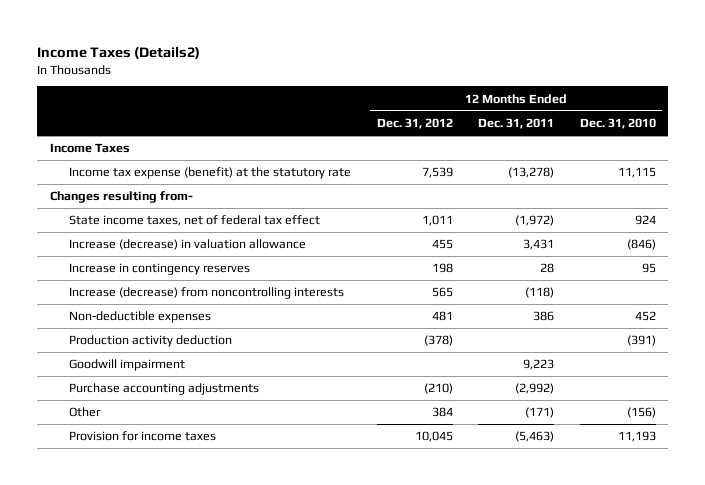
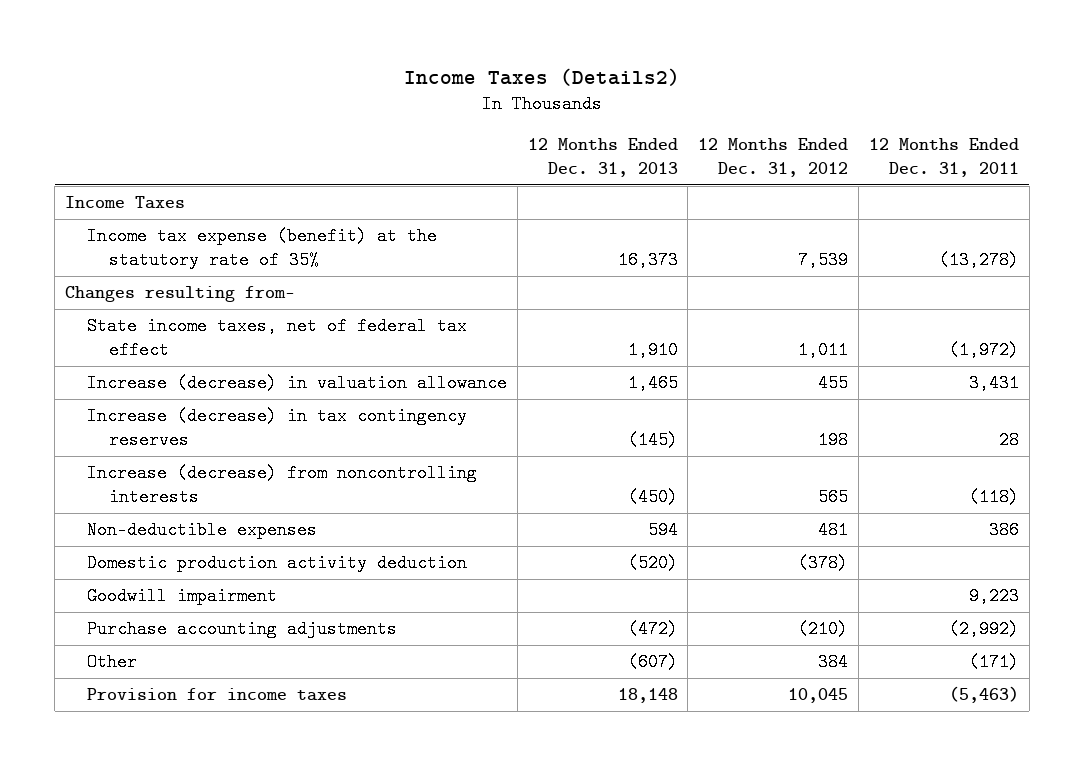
- | 12 Months Ended Dec. 31, 2012 | 12 Months Ended Dec. 31, 2011 | 12 Months Ended Dec. 31, 2010
+ | 12 Months Ended Dec. 31, 2013 | 12 Months Ended Dec. 31, 2012 | 12 Months Ended Dec. 31, 2011
- Income tax expense (benefit) at the statutory rate | 7,539 | (13,278) | 11,115
+ Income tax expense (benefit) at the statutory rate of 35% | 16,373 | 7,539 | (13,278)
- Increase in contingency reserves | 198 | 28 | 95
+ Increase (decrease) in tax contingency reserves | (145) | 198 | 28
- Production activity deduction | (378) | | (391)
+ Domestic production activity deduction | (520) | (378) |

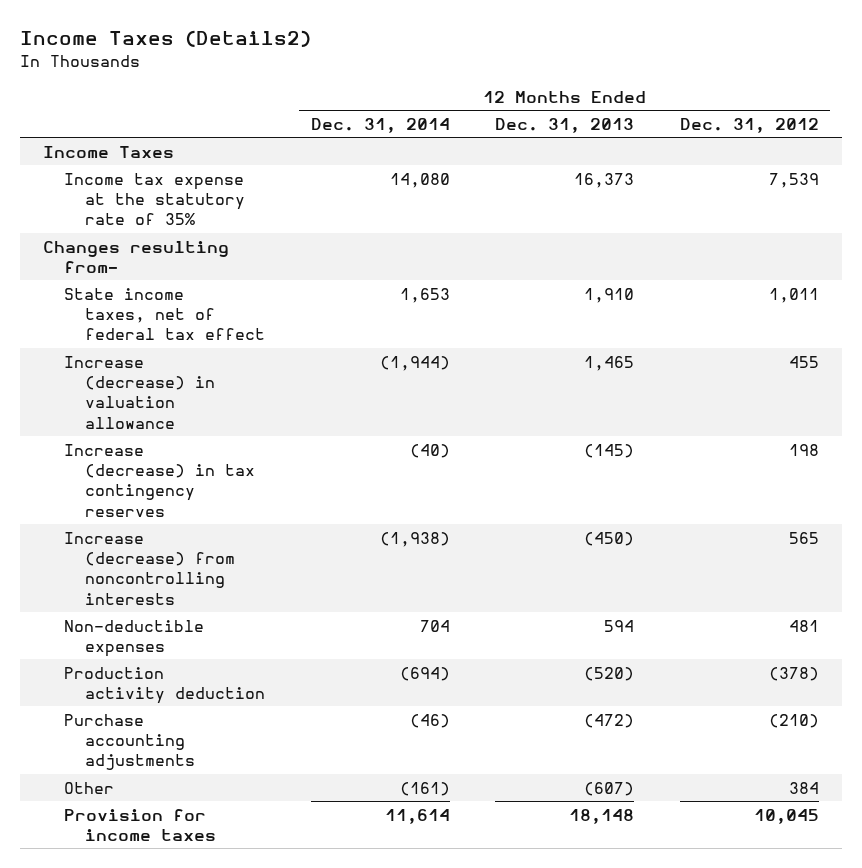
- | 12 Months Ended Dec. 31, 2013 | 12 Months Ended Dec. 31, 2012 | 12 Months Ended Dec. 31, 2011
+ | 12 Months Ended Dec. 31, 2014 | 12 Months Ended Dec. 31, 2013 | 12 Months Ended Dec. 31, 2012
- Income tax expense (benefit) at the statutory rate of 35% | 16,373 | 7,539 | (13,278)
+ Income tax expense at the statutory rate of 35% | 14,080 | 16,373 | 7,539
- Domestic production activity deduction | (520) | (378) |
- Goodwill impairment | | | 9,223
+ Production activity deduction | (694) | (520) | (378)

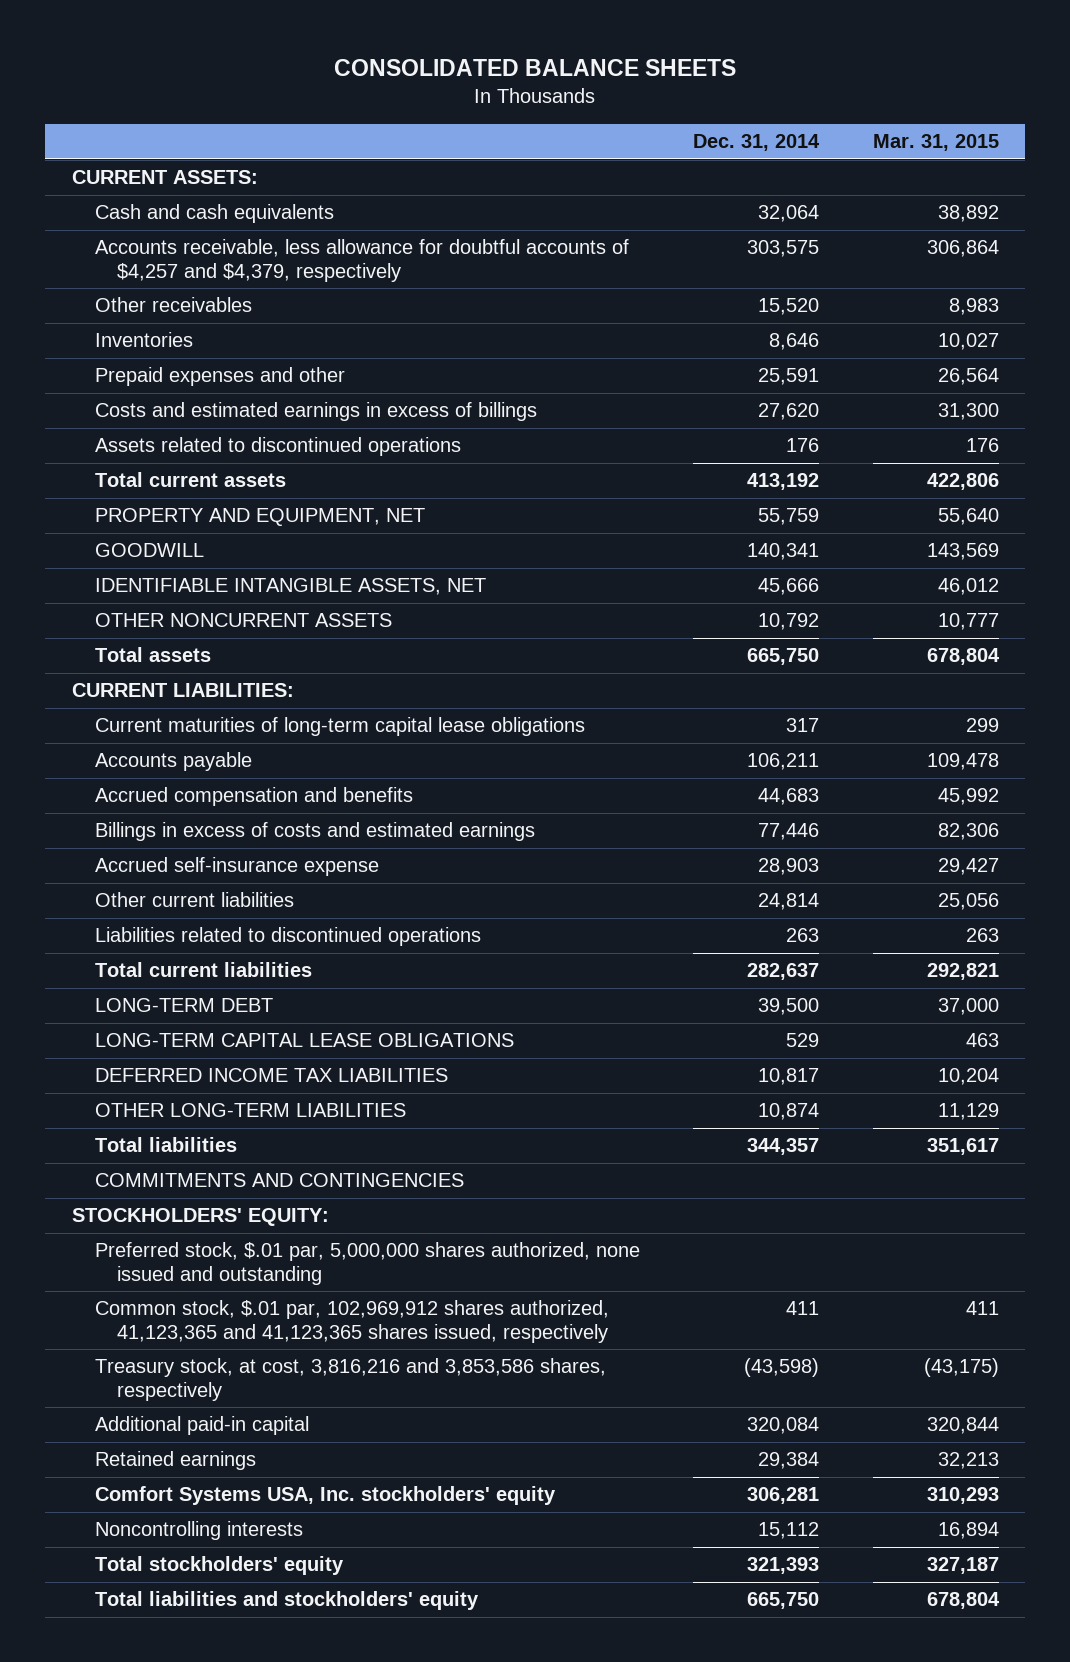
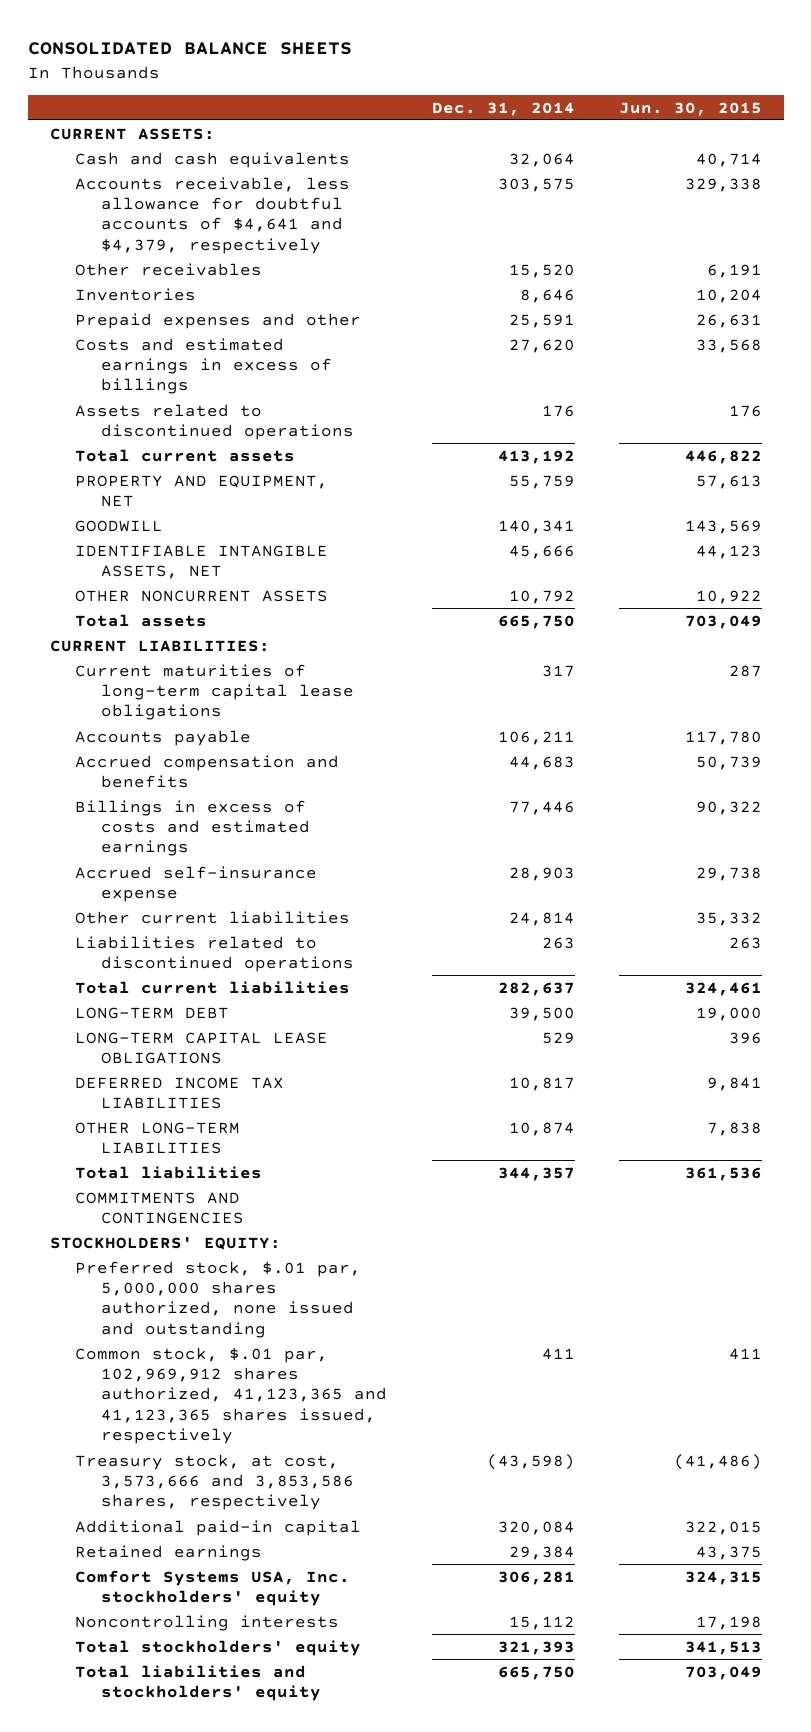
- | Dec. 31, 2014 | Mar. 31, 2015
+ | Dec. 31, 2014 | Jun. 30, 2015
- Accounts receivable, less allowance for doubtful accounts of $4,257 and $4,379, respectively | 303,575 | 306,864
+ Accounts receivable, less allowance for doubtful accounts of $4,641 and $4,379, respectively | 303,575 | 329,338
- Treasury stock, at cost, 3,816,216 and 3,853,586 shares, respectively | (43,598) | (43,175)
+ Treasury stock, at cost, 3,573,666 and 3,853,586 shares, respectively | (43,598) | (41,486)

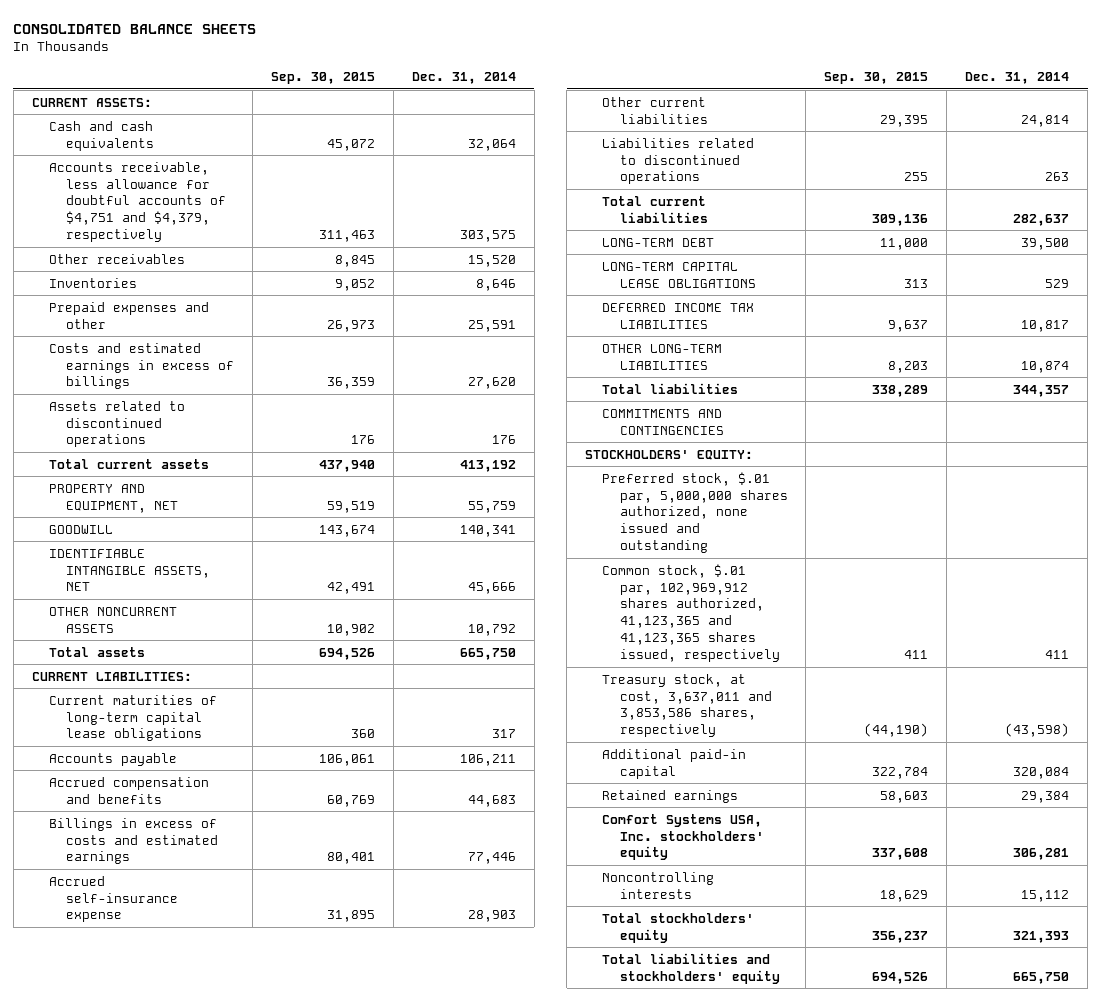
- | Dec. 31, 2014 | Jun. 30, 2015
+ | Sep. 30, 2015 | Dec. 31, 2014
- Accounts receivable, less allowance for doubtful accounts of $4,641 and $4,379, respectively | 303,575 | 329,338
+ Accounts receivable, less allowance for doubtful accounts of $4,751 and $4,379, respectively | 311,463 | 303,575
- Treasury stock, at cost, 3,573,666 and 3,853,586 shares, respectively | (43,598) | (41,486)
+ Treasury stock, at cost, 3,637,011 and 3,853,586 shares, respectively | (44,190) | (43,598)

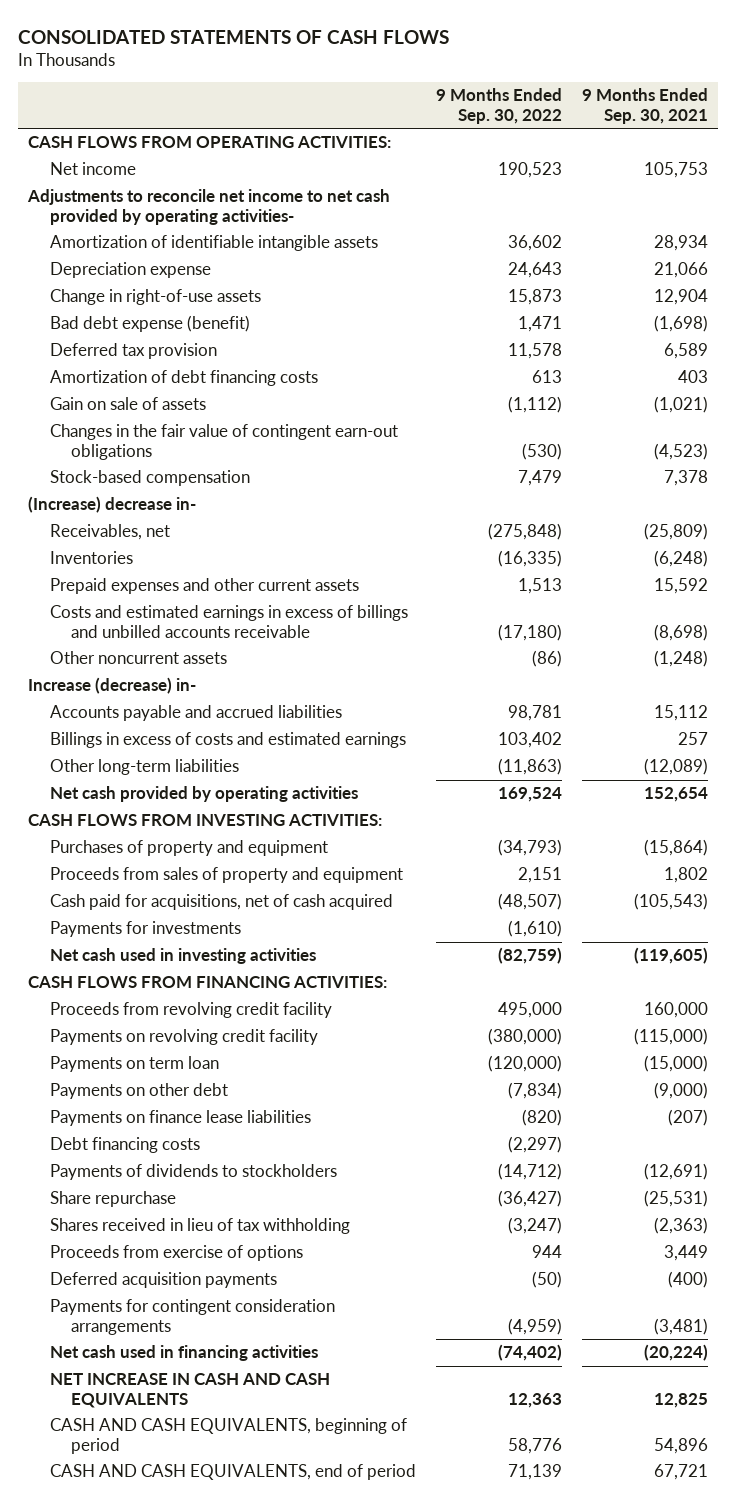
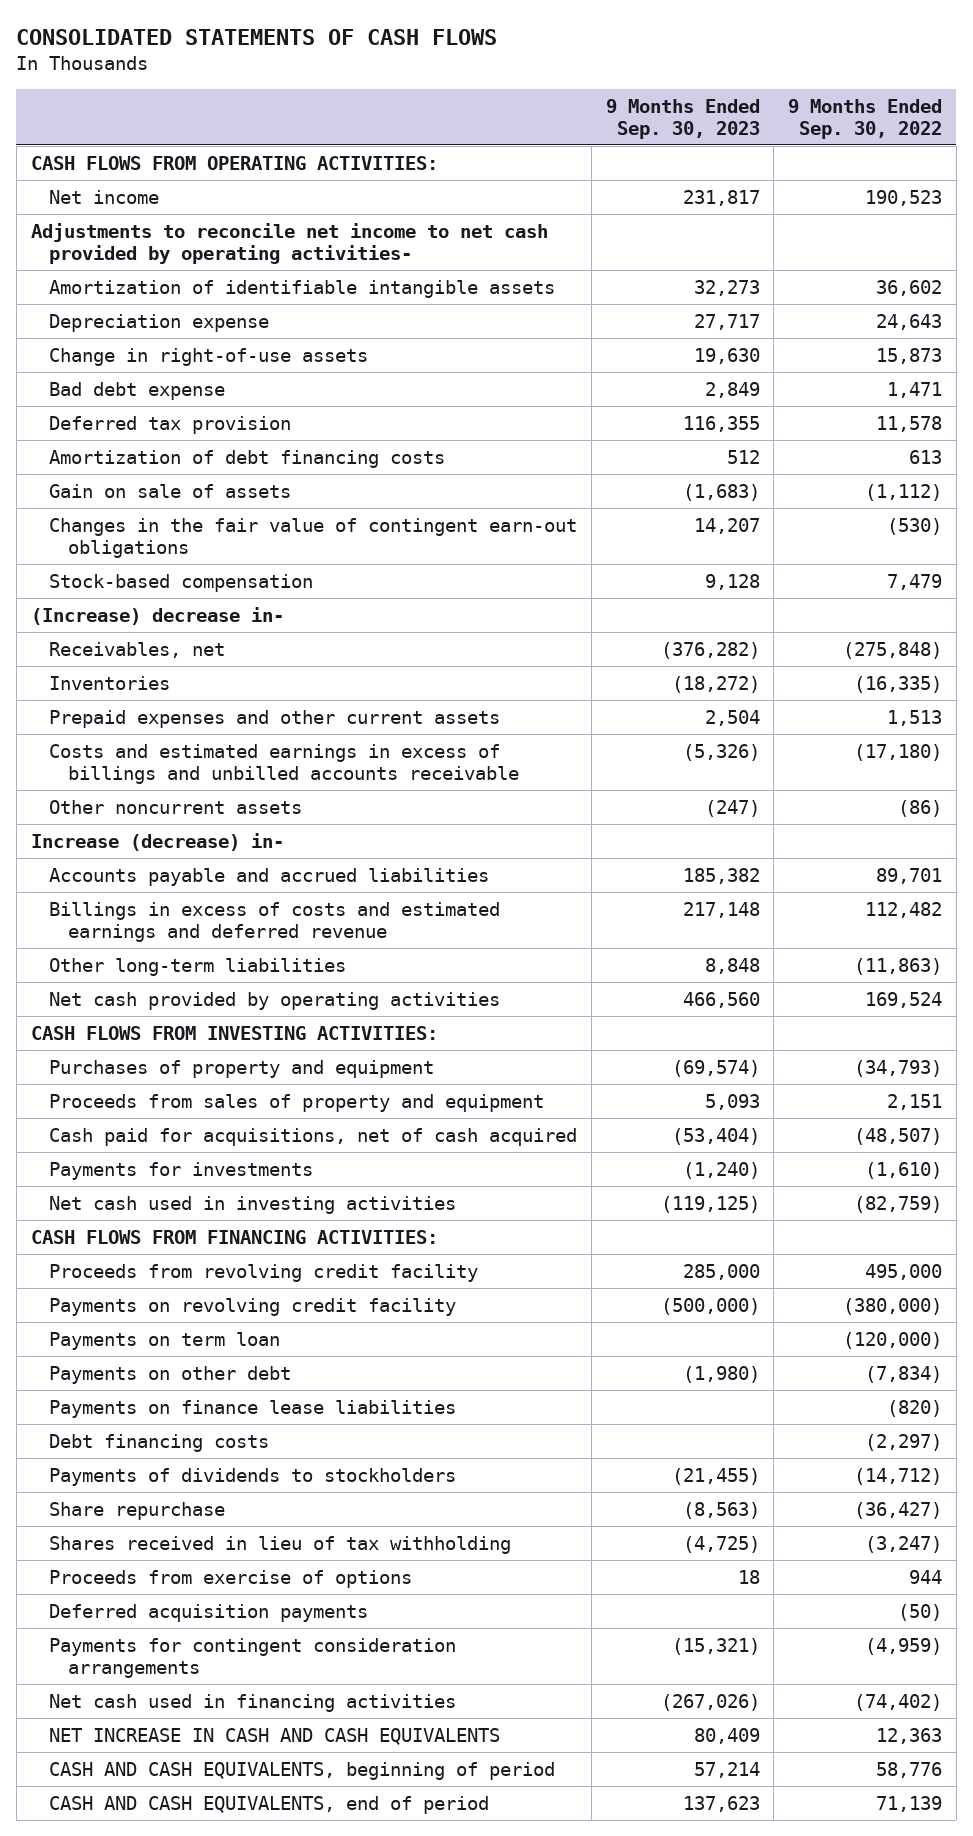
- | 9 Months Ended Sep. 30, 2022 | 9 Months Ended Sep. 30, 2021
+ | 9 Months Ended Sep. 30, 2023 | 9 Months Ended Sep. 30, 2022
- Bad debt expense (benefit) | 1,471 | (1,698)
+ Bad debt expense | 2,849 | 1,471
- Accounts payable and accrued liabilities | 98,781 | 15,112
- Billings in excess of costs and estimated earnings | 103,402 | 257
+ Accounts payable and accrued liabilities | 185,382 | 89,701
+ Billings in excess of costs and estimated earnings and deferred revenue | 217,148 | 112,482

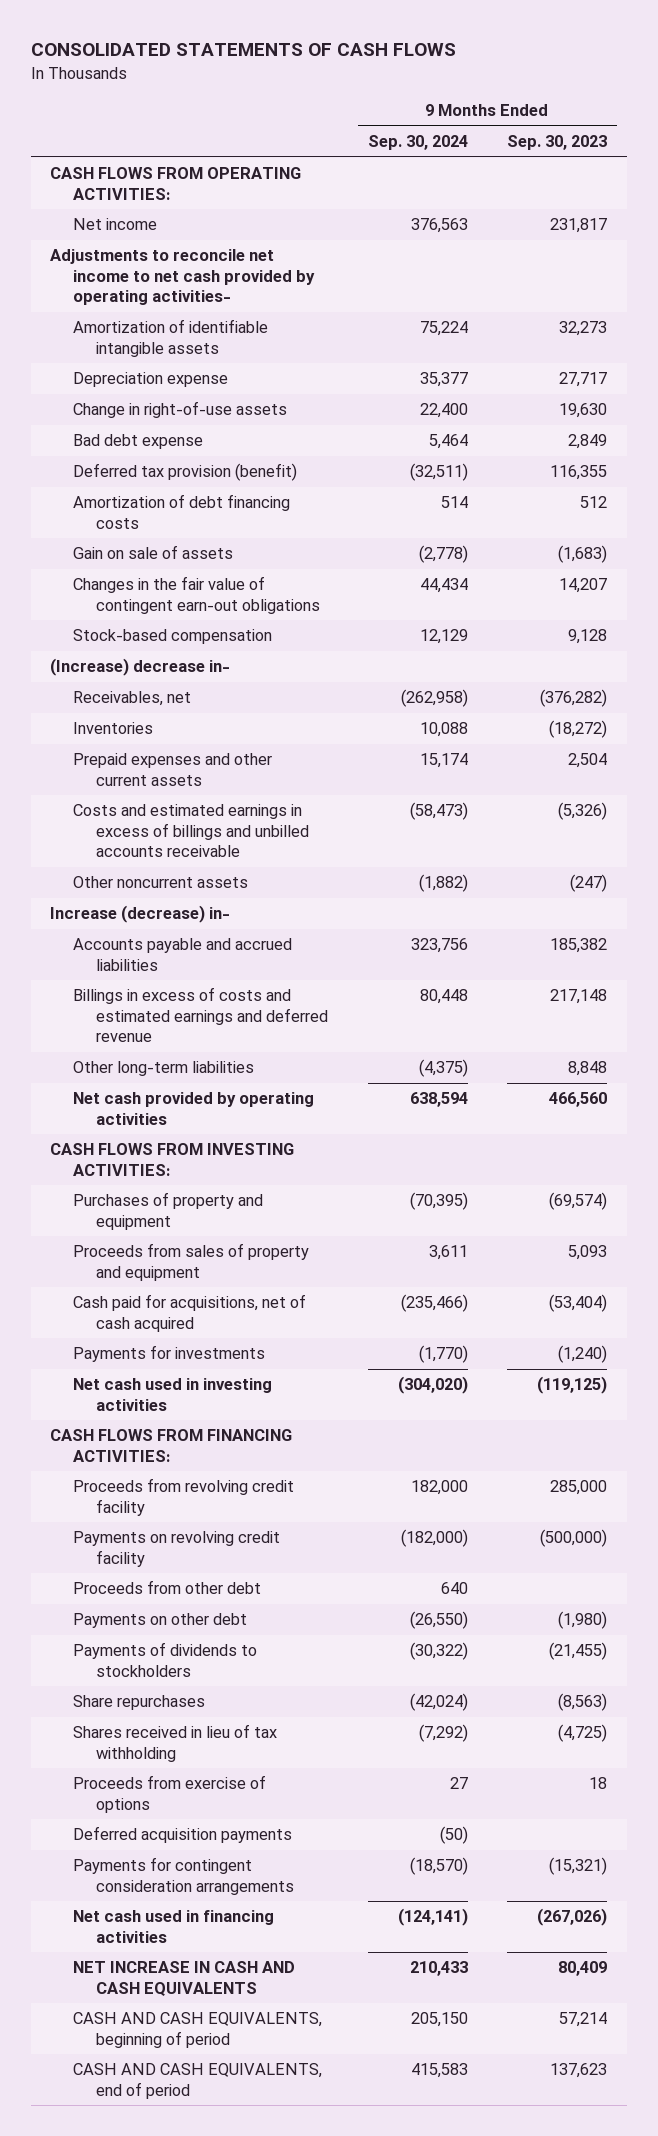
- | 9 Months Ended Sep. 30, 2023 | 9 Months Ended Sep. 30, 2022
+ | 9 Months Ended Sep. 30, 2024 | 9 Months Ended Sep. 30, 2023
- Deferred tax provision | 116,355 | 11,578
+ Deferred tax provision (benefit) | (32,511) | 116,355
- Payments on term loan | | (120,000)
+ Proceeds from other debt | 640 |
- Payments on finance lease liabilities | | (820)
- Debt financing costs | | (2,297)
- Share repurchase | (8,563) | (36,427)
+ Share repurchases | (42,024) | (8,563)

